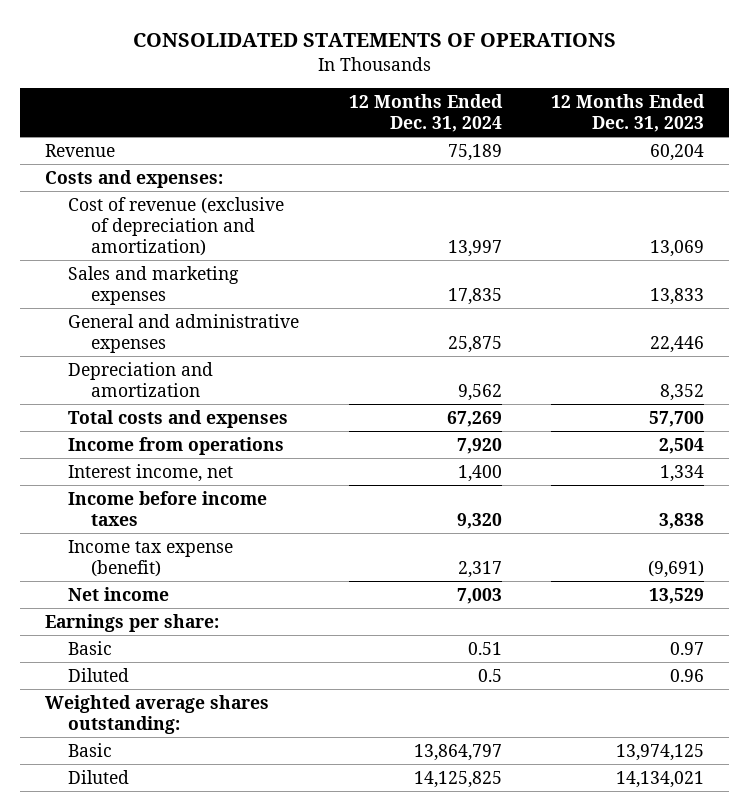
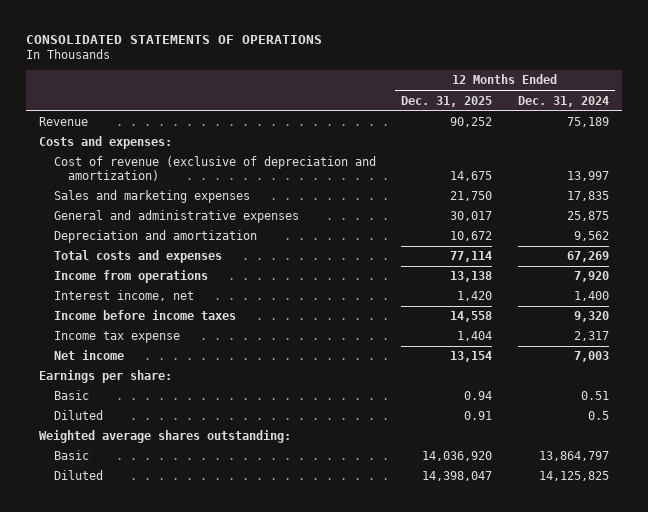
- | 12 Months Ended Dec. 31, 2024 | 12 Months Ended Dec. 31, 2023
+ | 12 Months Ended Dec. 31, 2025 | 12 Months Ended Dec. 31, 2024
- Income tax expense (benefit) | 2,317 | (9,691)
+ Income tax expense | 1,404 | 2,317

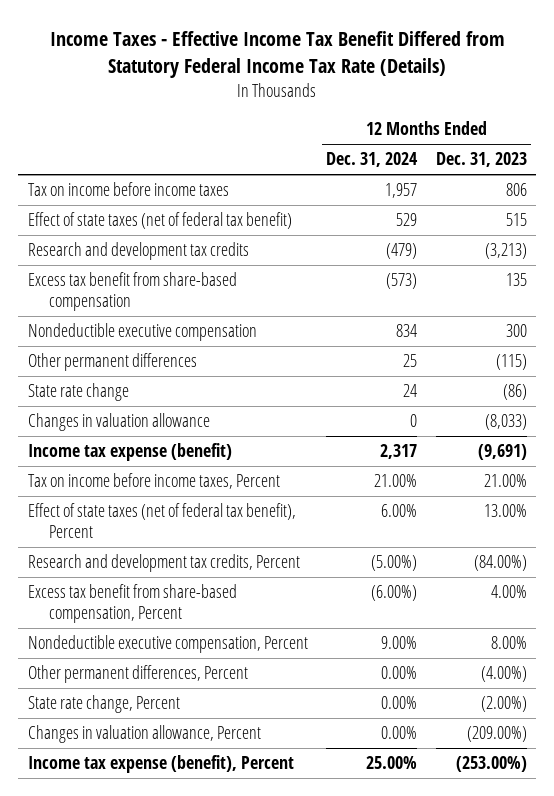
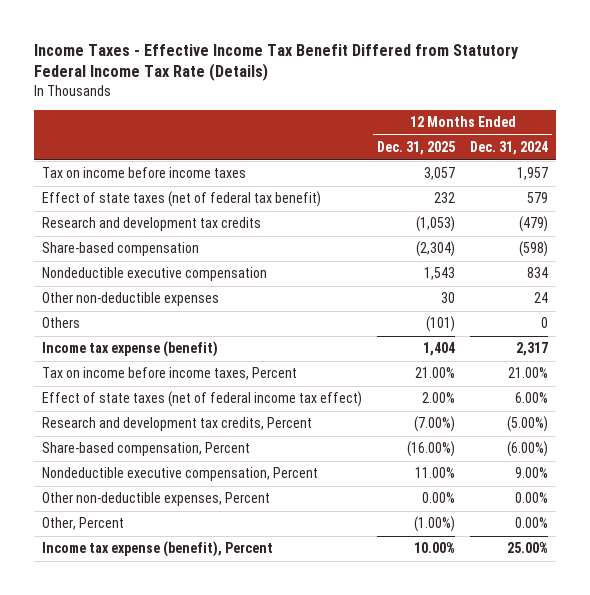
- | 12 Months Ended Dec. 31, 2024 | 12 Months Ended Dec. 31, 2023
+ | 12 Months Ended Dec. 31, 2025 | 12 Months Ended Dec. 31, 2024
- Effect of state taxes (net of federal tax benefit) | 529 | 515
+ Effect of state taxes (net of federal tax benefit) | 232 | 579
- Excess tax benefit from share-based compensation | (573) | 135
+ Share-based compensation | (2,304) | (598)
- Other permanent differences | 25 | (115)
- State rate change | 24 | (86)
- Changes in valuation allowance | 0 | (8,033)
+ Other non-deductible expenses | 30 | 24
+ Others | (101) | 0
- Effect of state taxes (net of federal tax benefit), Percent | 6.00% | 13.00%
+ Effect of state taxes (net of federal income tax effect) | 2.00% | 6.00%
- Excess tax benefit from share-based compensation, Percent | (6.00%) | 4.00%
+ Share-based compensation, Percent | (16.00%) | (6.00%)
- Other permanent differences, Percent | 0.00% | (4.00%)
- State rate change, Percent | 0.00% | (2.00%)
- Changes in valuation allowance, Percent | 0.00% | (209.00%)
+ Other non-deductible expenses, Percent | 0.00% | 0.00%
+ Other, Percent | (1.00%) | 0.00%

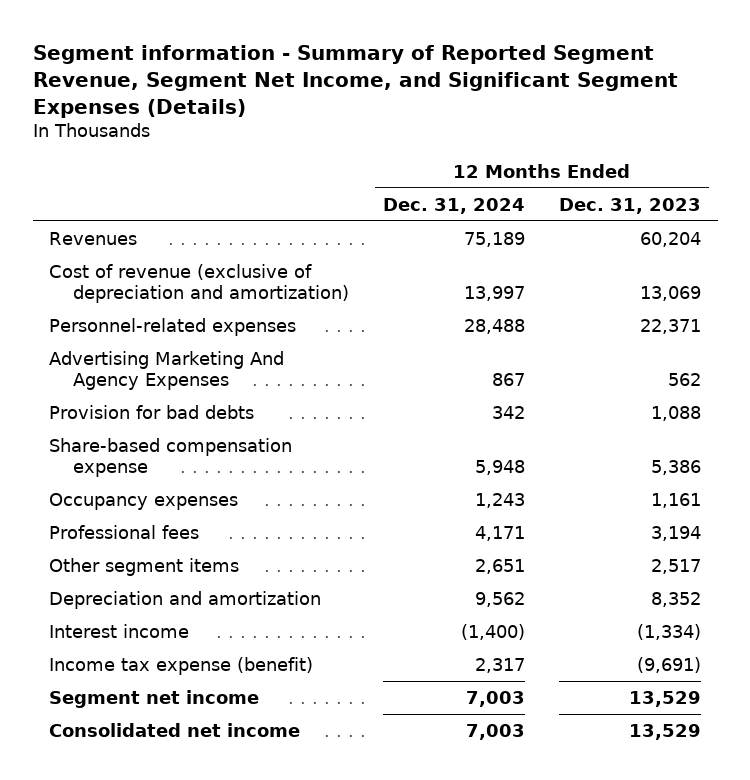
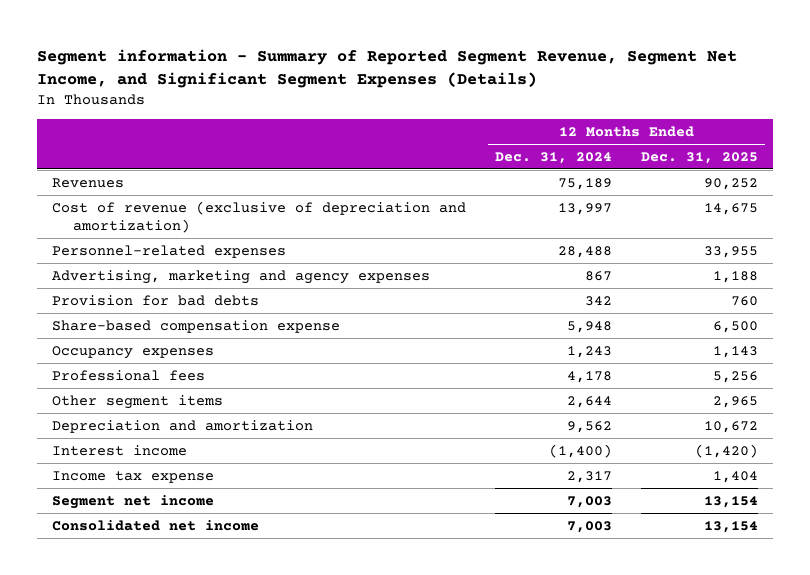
- | 12 Months Ended Dec. 31, 2024 | 12 Months Ended Dec. 31, 2023
+ | 12 Months Ended Dec. 31, 2024 | 12 Months Ended Dec. 31, 2025
- Advertising Marketing And Agency Expenses | 867 | 562
+ Advertising, marketing and agency expenses | 867 | 1,188
- Professional fees | 4,171 | 3,194
- Other segment items | 2,651 | 2,517
+ Professional fees | 4,178 | 5,256
+ Other segment items | 2,644 | 2,965
- Income tax expense (benefit) | 2,317 | (9,691)
+ Income tax expense | 2,317 | 1,404

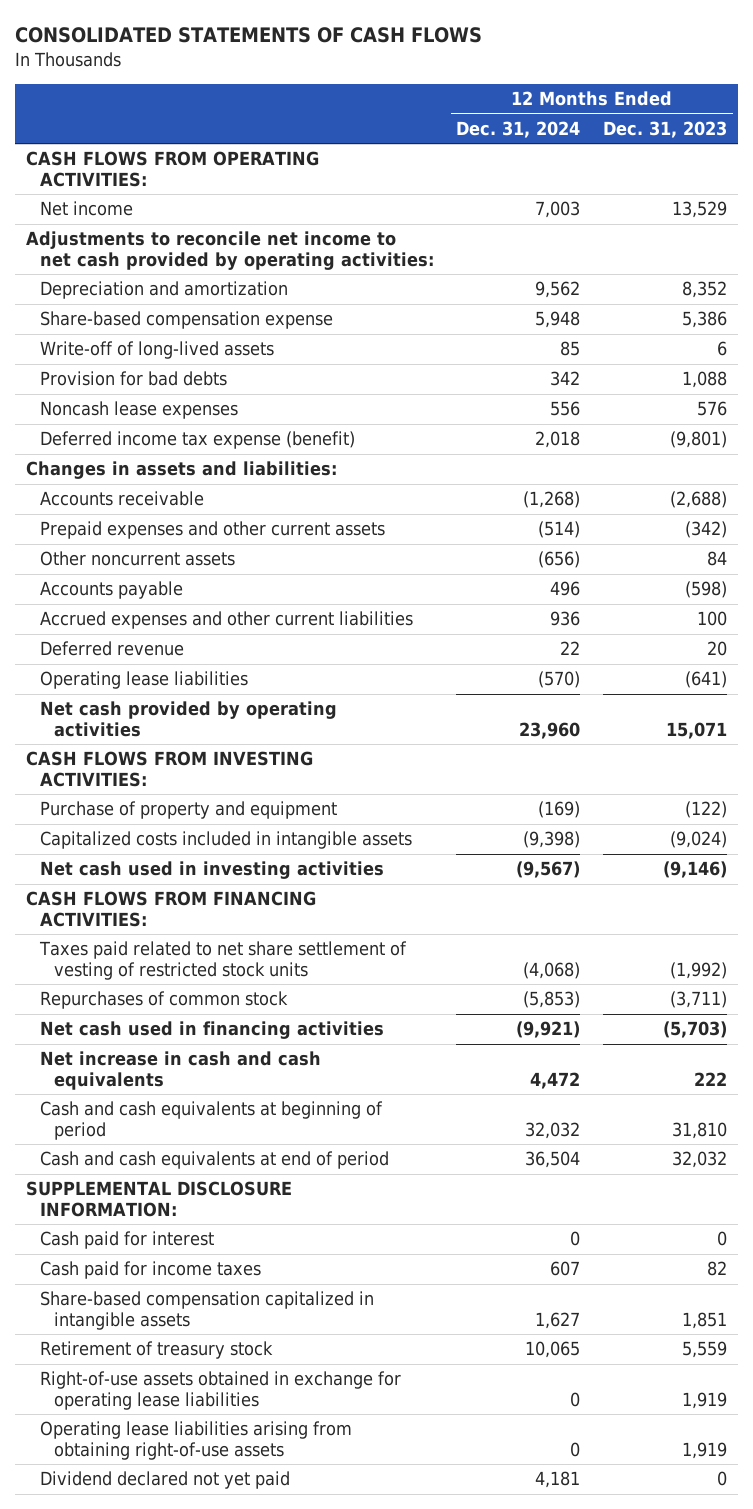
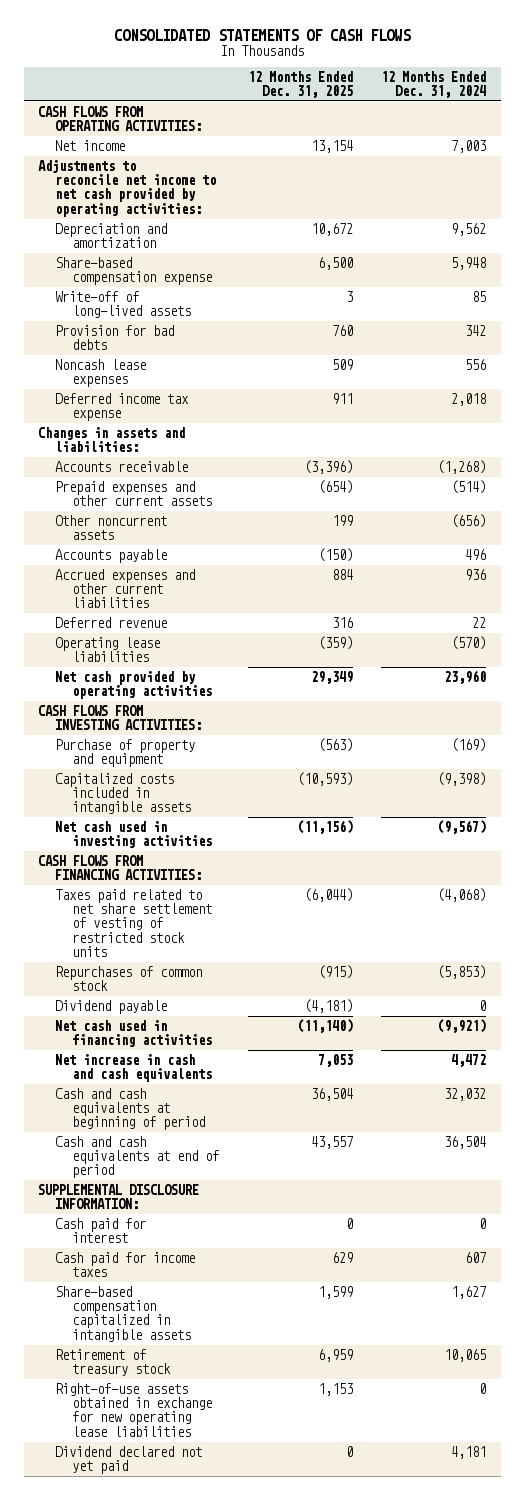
- | 12 Months Ended Dec. 31, 2024 | 12 Months Ended Dec. 31, 2023
+ | 12 Months Ended Dec. 31, 2025 | 12 Months Ended Dec. 31, 2024
- Deferred income tax expense (benefit) | 2,018 | (9,801)
+ Deferred income tax expense | 911 | 2,018
+ Dividend payable | (4,181) | 0
- Right-of-use assets obtained in exchange for operating lease liabilities | 0 | 1,919
- Operating lease liabilities arising from obtaining right-of-use assets | 0 | 1,919
+ Right-of-use assets obtained in exchange for new operating lease liabilities | 1,153 | 0

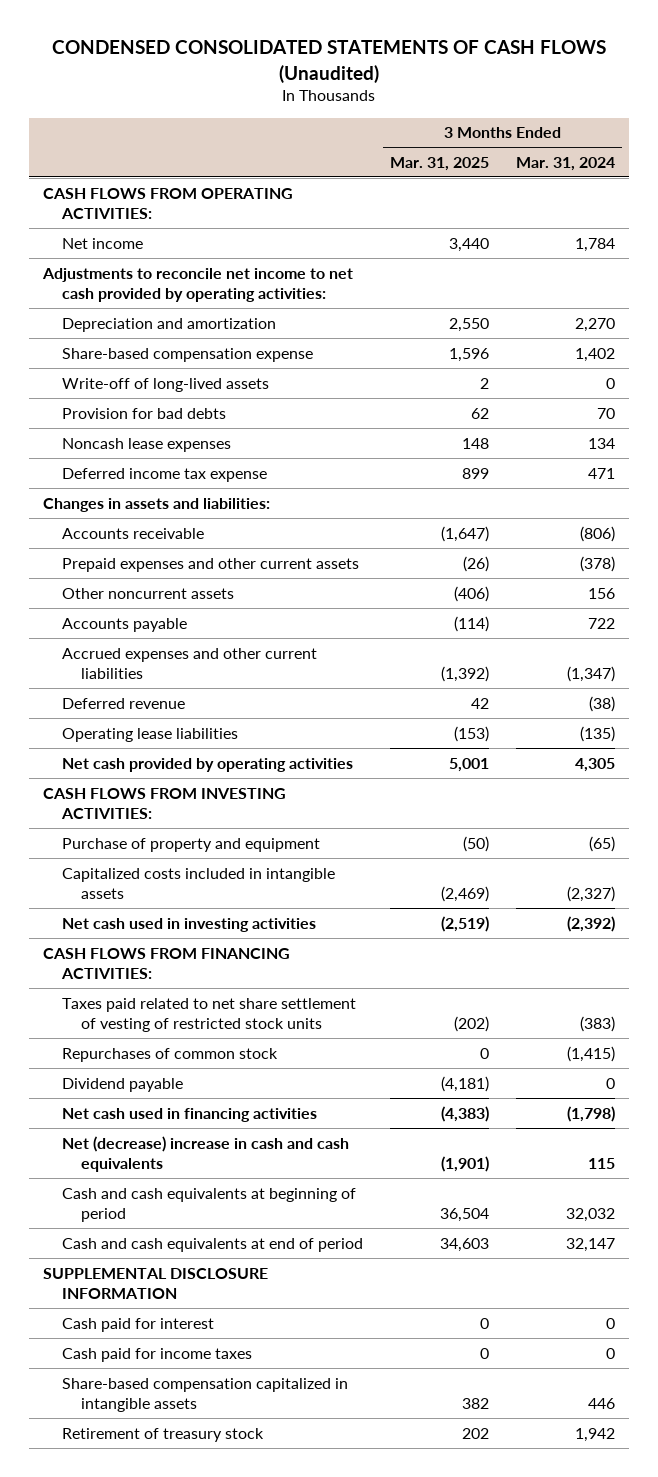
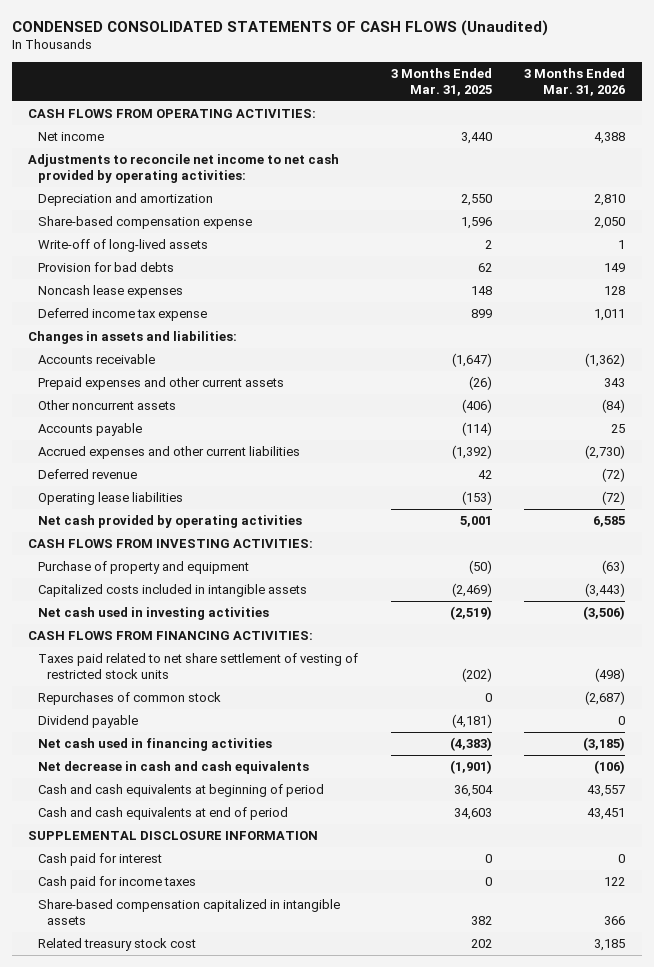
- | 3 Months Ended Mar. 31, 2025 | 3 Months Ended Mar. 31, 2024
+ | 3 Months Ended Mar. 31, 2025 | 3 Months Ended Mar. 31, 2026
- Net (decrease) increase in cash and cash equivalents | (1,901) | 115
+ Net decrease in cash and cash equivalents | (1,901) | (106)
- Retirement of treasury stock | 202 | 1,942
+ Related treasury stock cost | 202 | 3,185

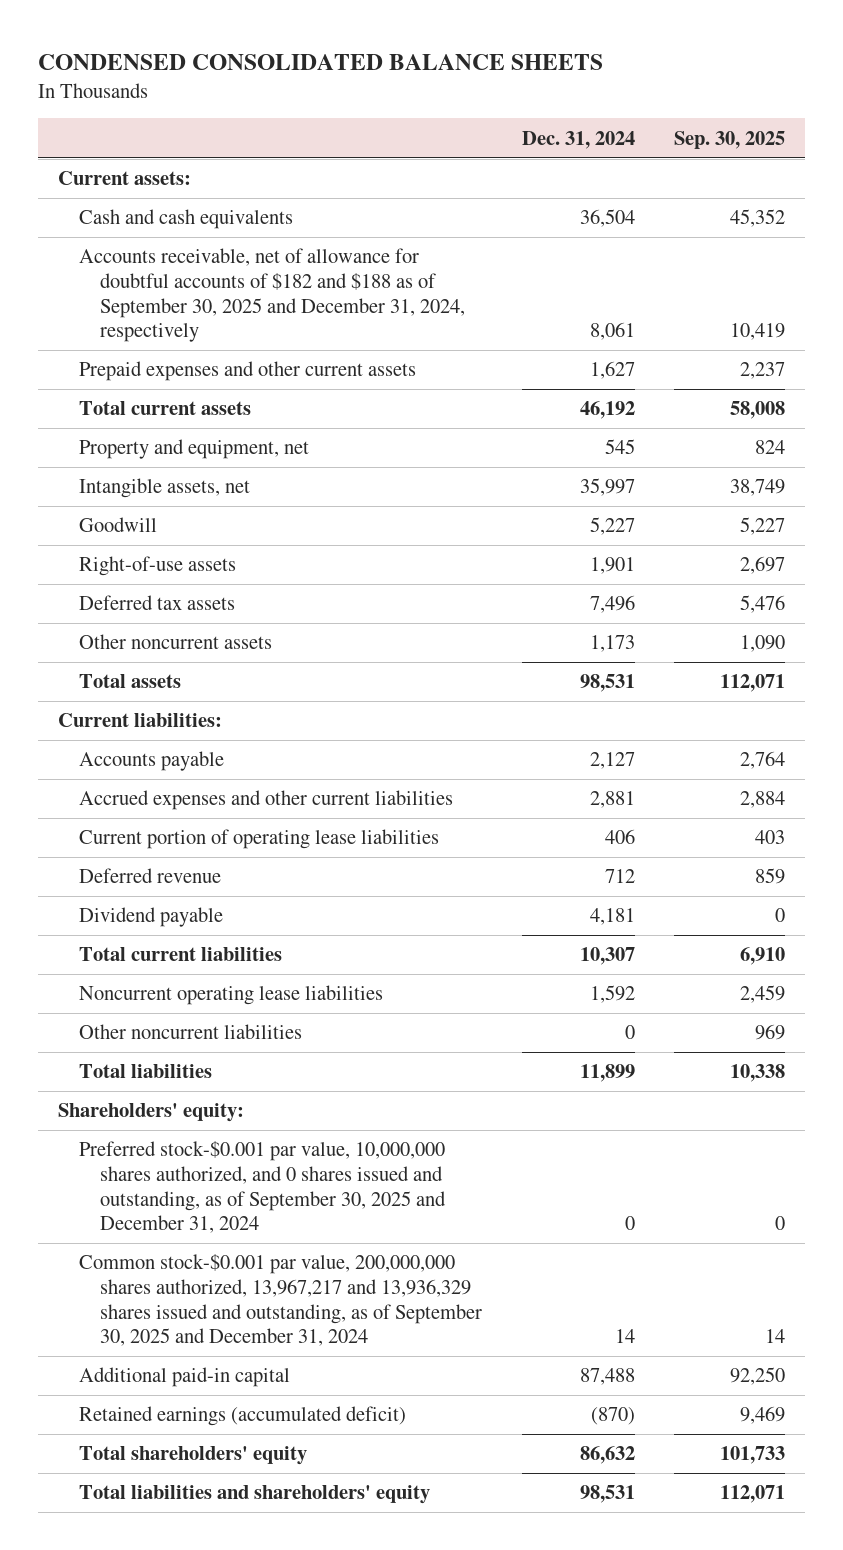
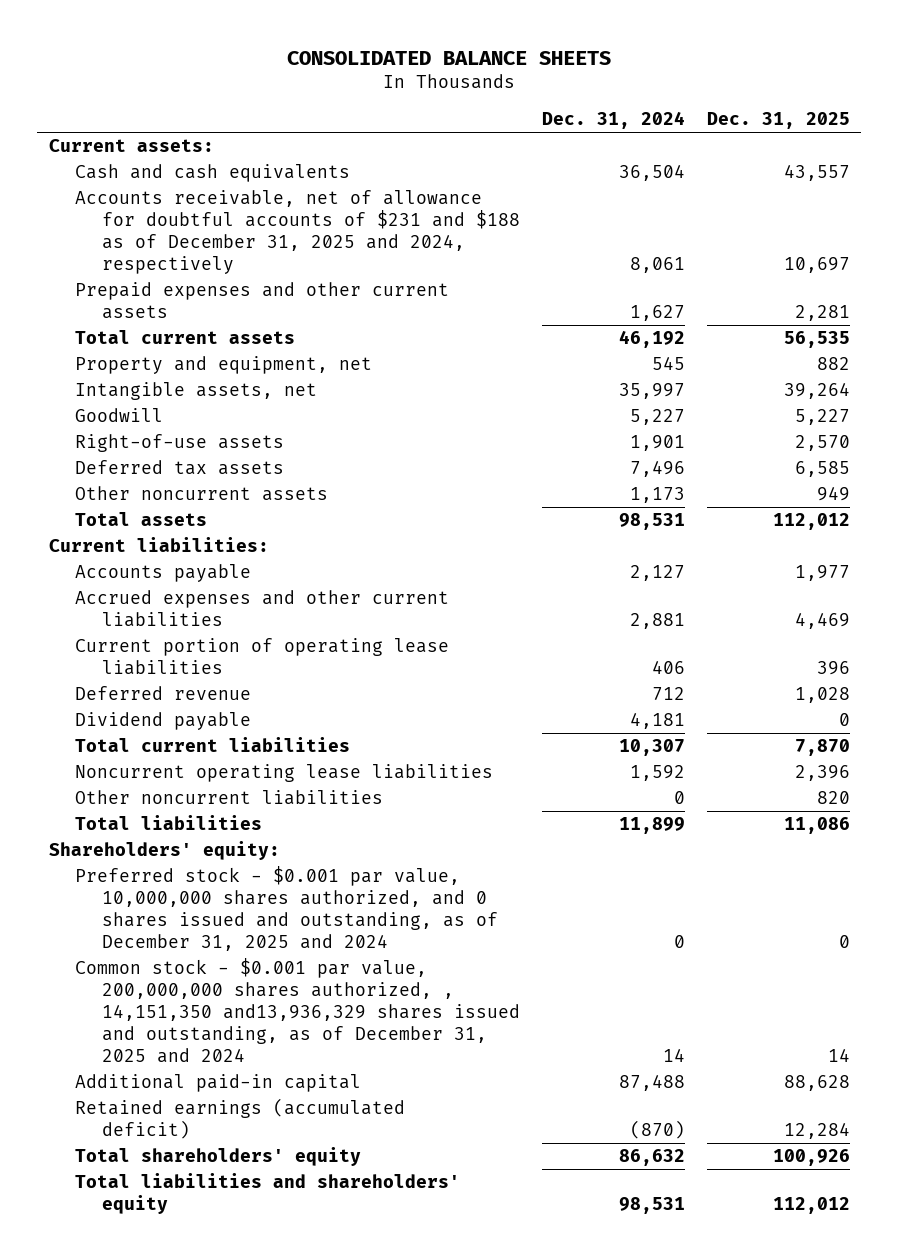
- CONDENSED CONSOLIDATED BALANCE SHEETS
+ CONSOLIDATED BALANCE SHEETS
- | Dec. 31, 2024 | Sep. 30, 2025
+ | Dec. 31, 2024 | Dec. 31, 2025
- Accounts receivable, net of allowance for doubtful accounts of $182 and $188 as of September 30, 2025 and December 31, 2024, respectively | 8,061 | 10,419
+ Accounts receivable, net of allowance for doubtful accounts of $231 and $188 as of December 31, 2025 and 2024, respectively | 8,061 | 10,697
- Preferred stock-$0.001 par value, 10,000,000 shares authorized, and 0 shares issued and outstanding, as of September 30, 2025 and December 31, 2024 | 0 | 0
- Common stock-$0.001 par value, 200,000,000 shares authorized, 13,967,217 and 13,936,329 shares issued and outstanding, as of September 30, 2025 and December 31, 2024 | 14 | 14
+ Preferred stock - $0.001 par value, 10,000,000 shares authorized, and 0 shares issued and outstanding, as of December 31, 2025 and 2024 | 0 | 0
+ Common stock - $0.001 par value, 200,000,000 shares authorized, , 14,151,350 and13,936,329 shares issued and outstanding, as of December 31, 2025 and 2024 | 14 | 14

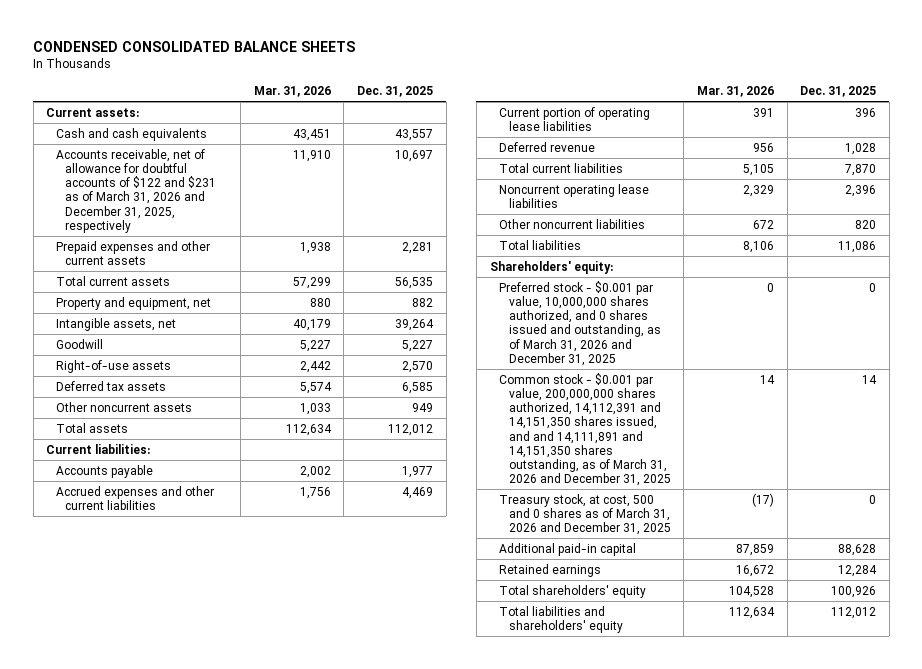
- CONSOLIDATED BALANCE SHEETS
+ CONDENSED CONSOLIDATED BALANCE SHEETS
- | Dec. 31, 2024 | Dec. 31, 2025
+ | Mar. 31, 2026 | Dec. 31, 2025
- Accounts receivable, net of allowance for doubtful accounts of $231 and $188 as of December 31, 2025 and 2024, respectively | 8,061 | 10,697
+ Accounts receivable, net of allowance for doubtful accounts of $122 and $231 as of March 31, 2026 and December 31, 2025, respectively | 11,910 | 10,697
- Dividend payable | 4,181 | 0
- Preferred stock - $0.001 par value, 10,000,000 shares authorized, and 0 shares issued and outstanding, as of December 31, 2025 and 2024 | 0 | 0
- Common stock - $0.001 par value, 200,000,000 shares authorized, , 14,151,350 and13,936,329 shares issued and outstanding, as of December 31, 2025 and 2024 | 14 | 14
+ Preferred stock - $0.001 par value, 10,000,000 shares authorized, and 0 shares issued and outstanding, as of March 31, 2026 and December 31, 2025 | 0 | 0
+ Common stock - $0.001 par value, 200,000,000 shares authorized, 14,112,391 and 14,151,350 shares issued, and and 14,111,891 and 14,151,350 shares outstanding, as of March 31, 2026 and December 31, 2025 | 14 | 14
+ Treasury stock, at cost, 500 and 0 shares as of March 31, 2026 and December 31, 2025 | (17) | 0
- Retained earnings (accumulated deficit) | (870) | 12,284
+ Retained earnings | 16,672 | 12,284

